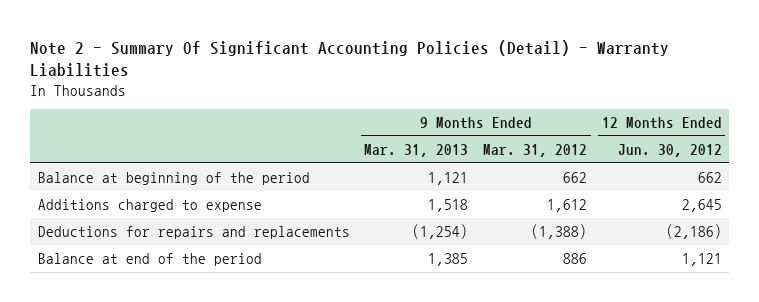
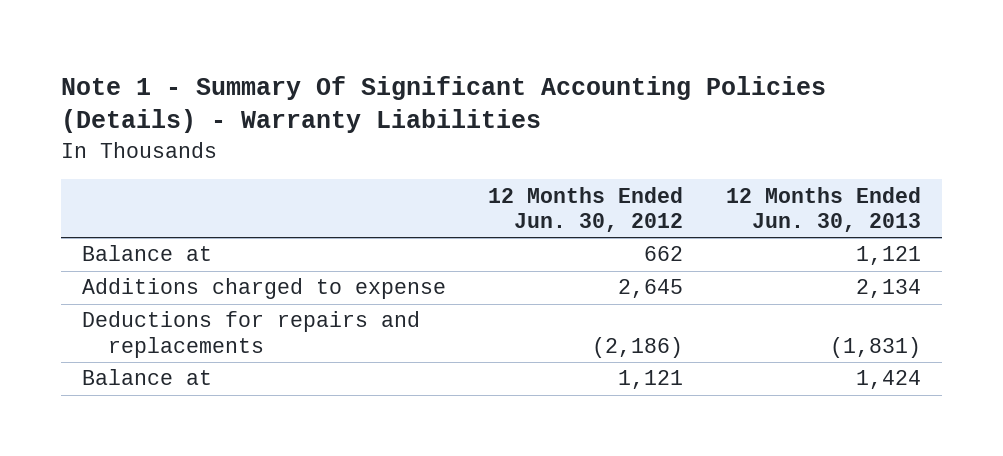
- Note 2 - Summary Of Significant Accounting Policies (Detail) - Warranty Liabilities
+ Note 1 - Summary Of Significant Accounting Policies (Details) - Warranty Liabilities
- | 9 Months Ended Mar. 31, 2013 | 9 Months Ended Mar. 31, 2012 | 12 Months Ended Jun. 30, 2012
+ | 12 Months Ended Jun. 30, 2012 | 12 Months Ended Jun. 30, 2013
- Balance at beginning of the period | 1,121 | 662 | 662
+ Balance at | 662 | 1,121
- Balance at end of the period | 1,385 | 886 | 1,121
+ Balance at | 1,121 | 1,424

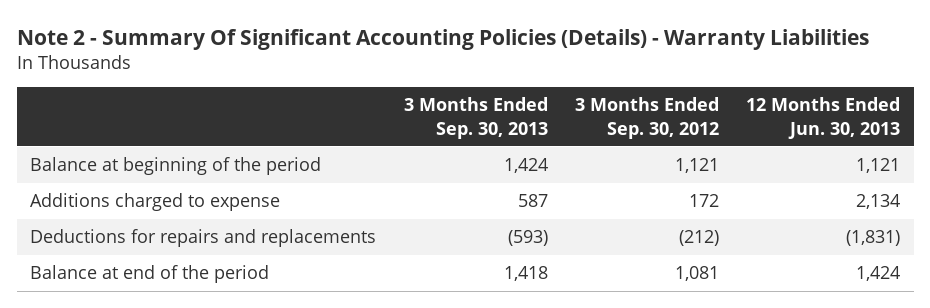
- Note 1 - Summary Of Significant Accounting Policies (Details) - Warranty Liabilities
+ Note 2 - Summary Of Significant Accounting Policies (Details) - Warranty Liabilities
- | 12 Months Ended Jun. 30, 2012 | 12 Months Ended Jun. 30, 2013
+ | 3 Months Ended Sep. 30, 2013 | 3 Months Ended Sep. 30, 2012 | 12 Months Ended Jun. 30, 2013
- Balance at | 662 | 1,121
+ Balance at beginning of the period | 1,424 | 1,121 | 1,121
- Balance at | 1,121 | 1,424
+ Balance at end of the period | 1,418 | 1,081 | 1,424

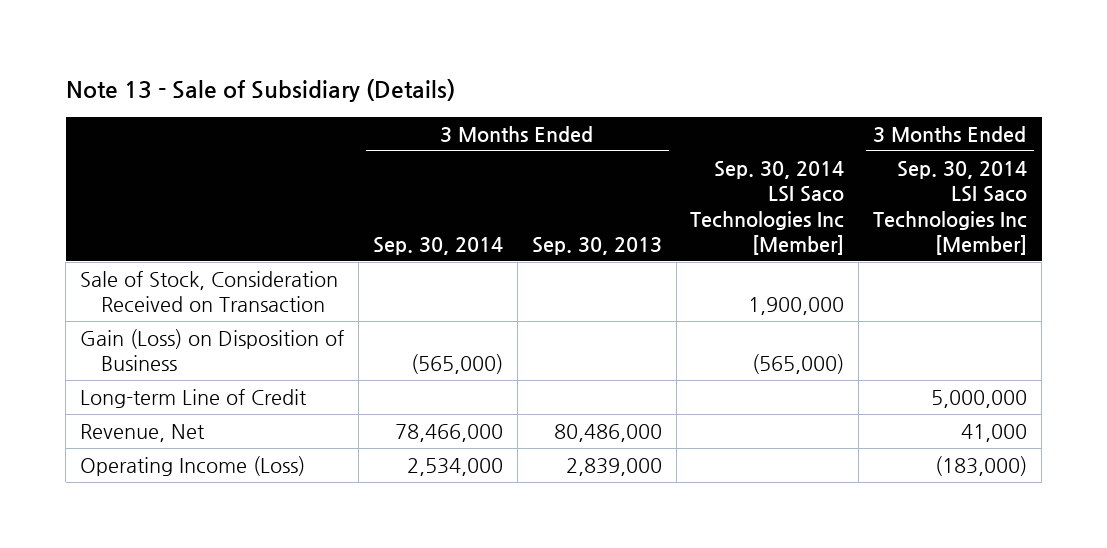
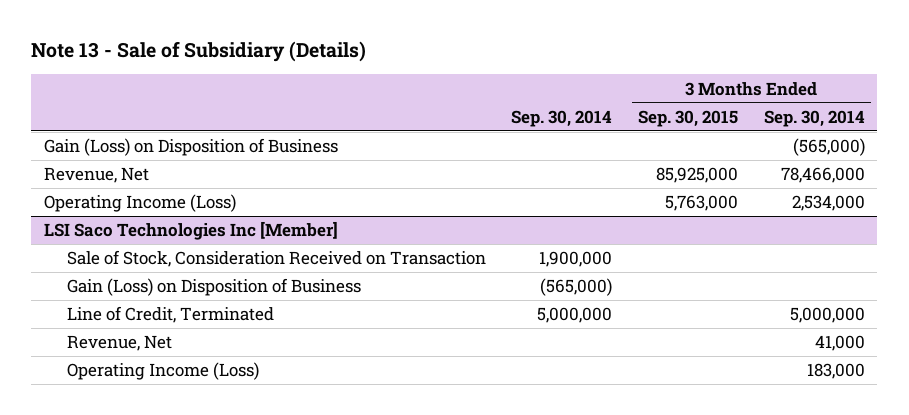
- | 3 Months Ended Sep. 30, 2014 | 3 Months Ended Sep. 30, 2013 | Sep. 30, 2014 LSI Saco Technologies Inc [Member] | 3 Months Ended Sep. 30, 2014 LSI Saco Technologies Inc [Member]
+ | Sep. 30, 2014 | 3 Months Ended Sep. 30, 2015 | 3 Months Ended Sep. 30, 2014
- Sale of Stock, Consideration Received on Transaction | | | 1,900,000 |
- Long-term Line of Credit | | | | 5,000,000
+ LSI Saco Technologies Inc [Member]
+ Sale of Stock, Consideration Received on Transaction | 1,900,000 | |
+ Gain (Loss) on Disposition of Business | (565,000) | |
+ Line of Credit, Terminated | 5,000,000 | | 5,000,000
+ Revenue, Net | | | 41,000
+ Operating Income (Loss) | | | 183,000

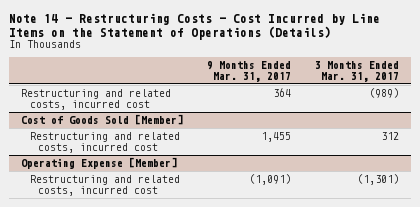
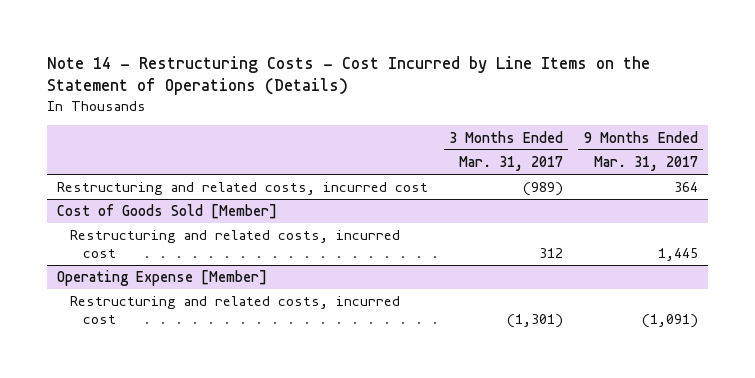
- | 9 Months Ended Mar. 31, 2017 | 3 Months Ended Mar. 31, 2017
+ | 3 Months Ended Mar. 31, 2017 | 9 Months Ended Mar. 31, 2017
@ Cost of Goods Sold [Member]
- Restructuring and related costs, incurred cost | 1,455 | 312
+ Restructuring and related costs, incurred cost | 312 | 1,445

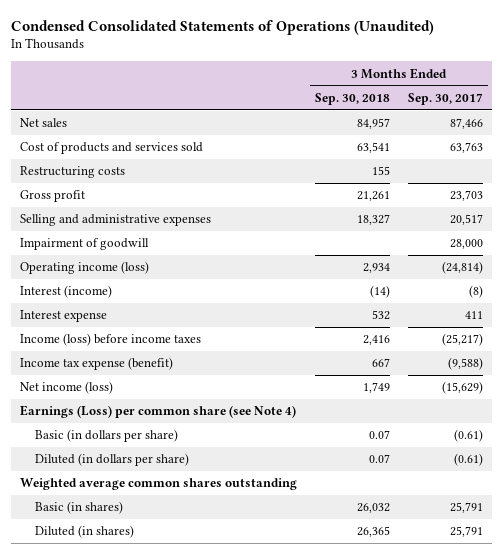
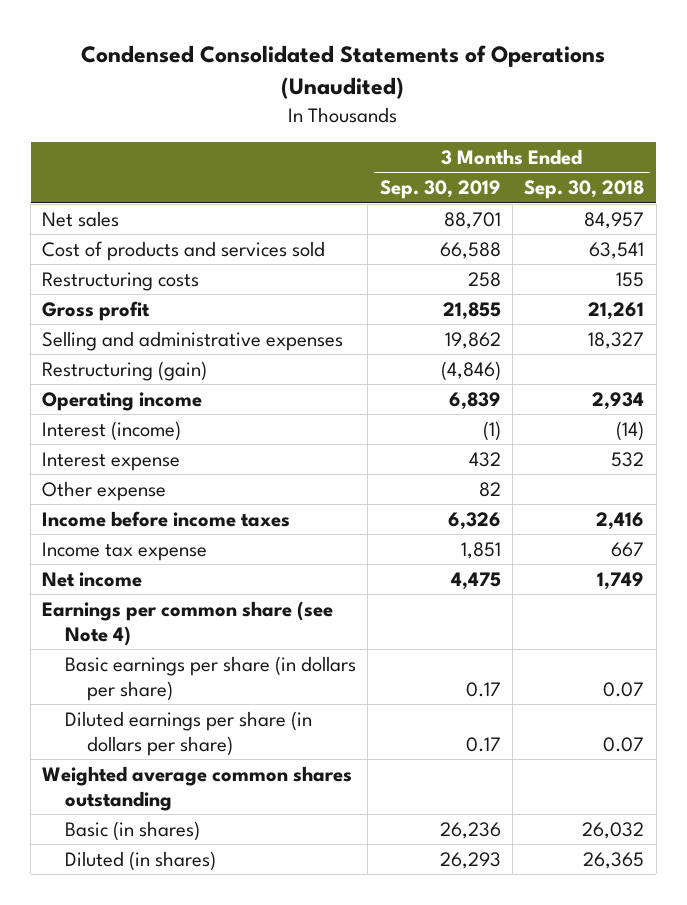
- | 3 Months Ended Sep. 30, 2018 | 3 Months Ended Sep. 30, 2017
+ | 3 Months Ended Sep. 30, 2019 | 3 Months Ended Sep. 30, 2018
- Impairment of goodwill | | 28,000
- Operating income (loss) | 2,934 | (24,814)
+ Restructuring (gain) | (4,846) |
+ Operating income | 6,839 | 2,934
- Income (loss) before income taxes | 2,416 | (25,217)
- Income tax expense (benefit) | 667 | (9,588)
- Net income (loss) | 1,749 | (15,629)
- Earnings (Loss) per common share (see Note 4)
- Basic (in dollars per share) | 0.07 | (0.61)
- Diluted (in dollars per share) | 0.07 | (0.61)
+ Other expense | 82 |
+ Income before income taxes | 6,326 | 2,416
+ Income tax expense | 1,851 | 667
+ Net income | 4,475 | 1,749
+ Earnings per common share (see Note 4)
+ Basic earnings per share (in dollars per share) | 0.17 | 0.07
+ Diluted earnings per share (in dollars per share) | 0.17 | 0.07

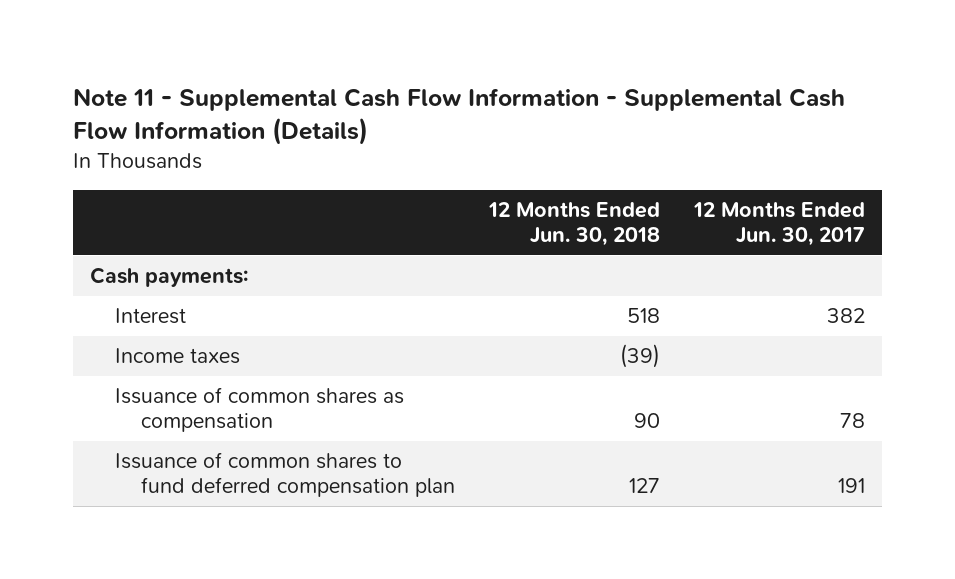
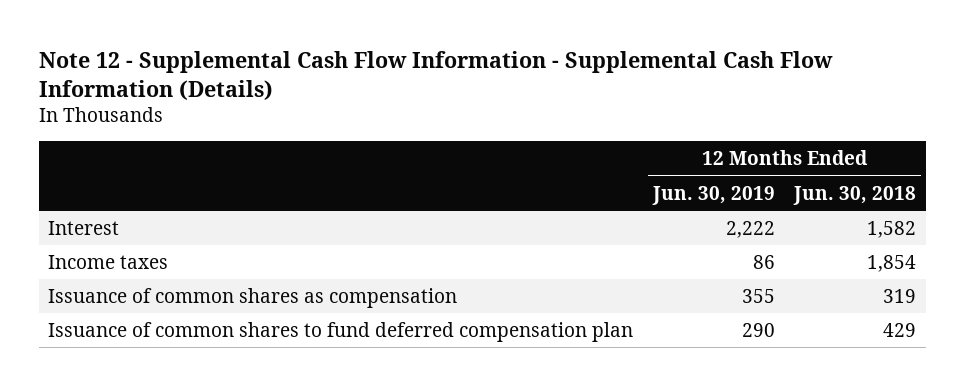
- Note 11 - Supplemental Cash Flow Information - Supplemental Cash Flow Information (Details)
+ Note 12 - Supplemental Cash Flow Information - Supplemental Cash Flow Information (Details)
- | 12 Months Ended Jun. 30, 2018 | 12 Months Ended Jun. 30, 2017
+ | 12 Months Ended Jun. 30, 2019 | 12 Months Ended Jun. 30, 2018
- Cash payments:
- Interest | 518 | 382
- Income taxes | (39) |
- Issuance of common shares as compensation | 90 | 78
- Issuance of common shares to fund deferred compensation plan | 127 | 191
+ Interest | 2,222 | 1,582
+ Income taxes | 86 | 1,854
+ Issuance of common shares as compensation | 355 | 319
+ Issuance of common shares to fund deferred compensation plan | 290 | 429

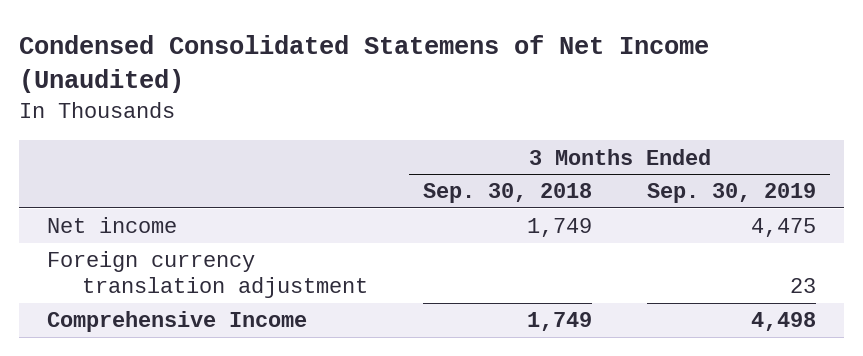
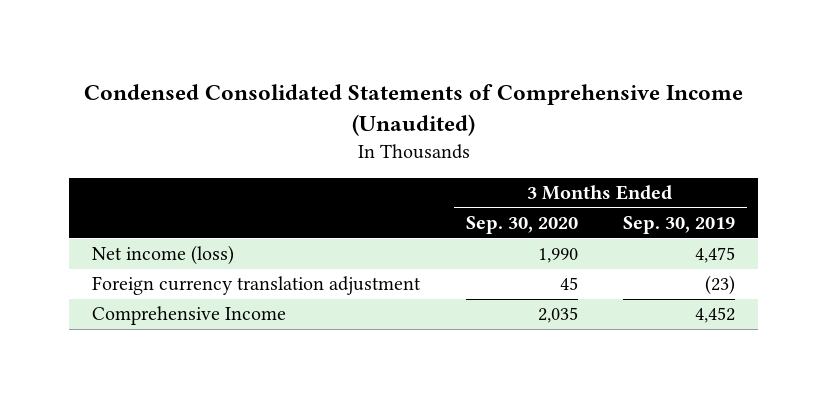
- Condensed Consolidated Statemens of Net Income (Unaudited)
+ Condensed Consolidated Statements of Comprehensive Income (Unaudited)
- | 3 Months Ended Sep. 30, 2018 | 3 Months Ended Sep. 30, 2019
+ | 3 Months Ended Sep. 30, 2020 | 3 Months Ended Sep. 30, 2019
- Net income | 1,749 | 4,475
- Foreign currency translation adjustment | | 23
- Comprehensive Income | 1,749 | 4,498
+ Net income (loss) | 1,990 | 4,475
+ Foreign currency translation adjustment | 45 | (23)
+ Comprehensive Income | 2,035 | 4,452

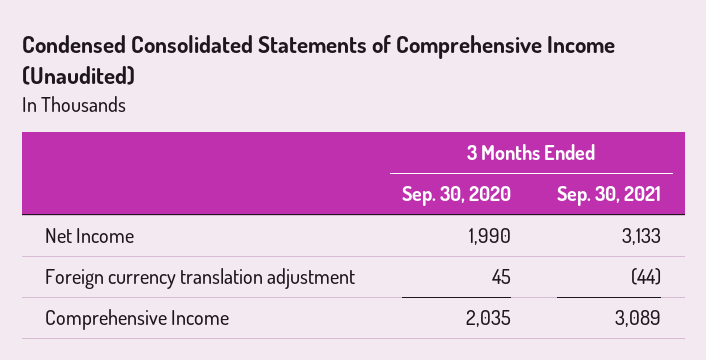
- | 3 Months Ended Sep. 30, 2020 | 3 Months Ended Sep. 30, 2019
+ | 3 Months Ended Sep. 30, 2020 | 3 Months Ended Sep. 30, 2021
- Net income (loss) | 1,990 | 4,475
+ Net Income | 1,990 | 3,133

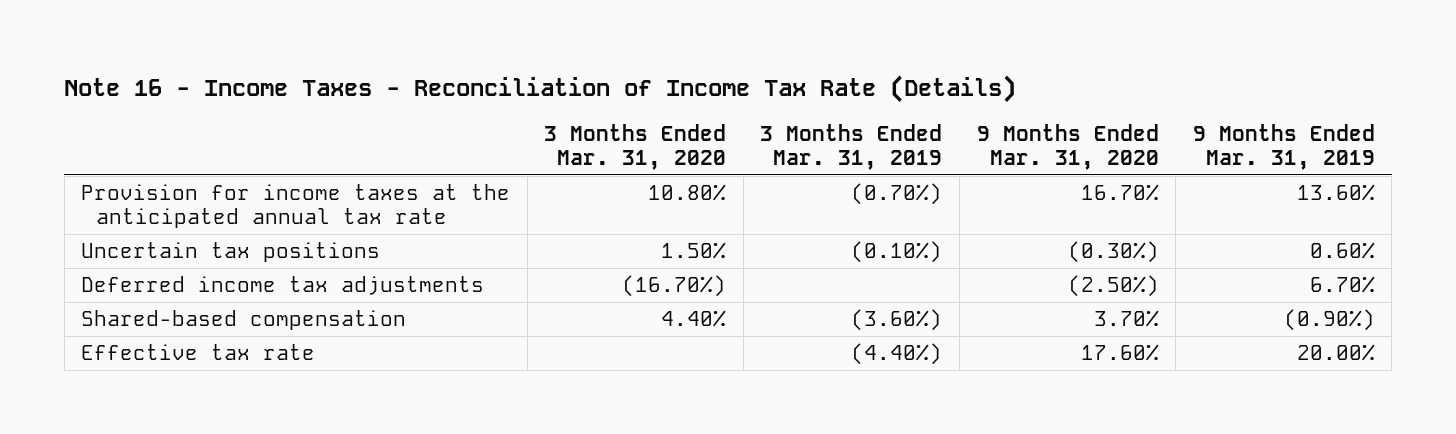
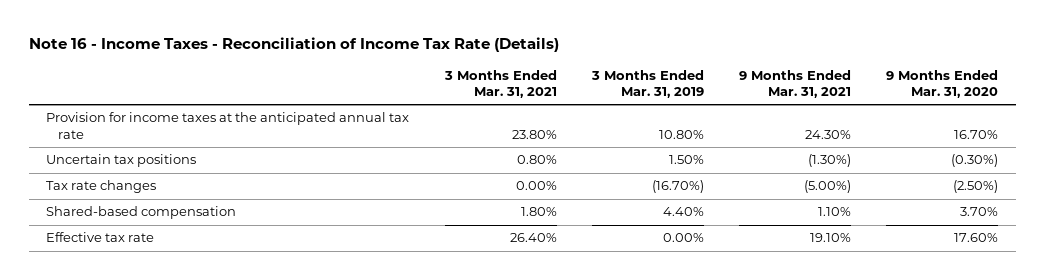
- | 3 Months Ended Mar. 31, 2020 | 3 Months Ended Mar. 31, 2019 | 9 Months Ended Mar. 31, 2020 | 9 Months Ended Mar. 31, 2019
+ | 3 Months Ended Mar. 31, 2021 | 3 Months Ended Mar. 31, 2019 | 9 Months Ended Mar. 31, 2021 | 9 Months Ended Mar. 31, 2020
- Provision for income taxes at the anticipated annual tax rate | 10.80% | (0.70%) | 16.70% | 13.60%
- Uncertain tax positions | 1.50% | (0.10%) | (0.30%) | 0.60%
- Deferred income tax adjustments | (16.70%) | | (2.50%) | 6.70%
- Shared-based compensation | 4.40% | (3.60%) | 3.70% | (0.90%)
- Effective tax rate | | (4.40%) | 17.60% | 20.00%
+ Provision for income taxes at the anticipated annual tax rate | 23.80% | 10.80% | 24.30% | 16.70%
+ Uncertain tax positions | 0.80% | 1.50% | (1.30%) | (0.30%)
+ Tax rate changes | 0.00% | (16.70%) | (5.00%) | (2.50%)
+ Shared-based compensation | 1.80% | 4.40% | 1.10% | 3.70%
+ Effective tax rate | 26.40% | 0.00% | 19.10% | 17.60%

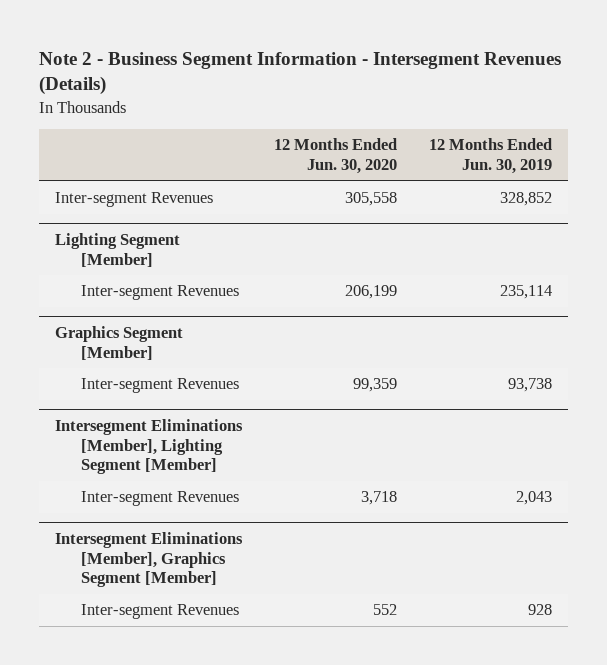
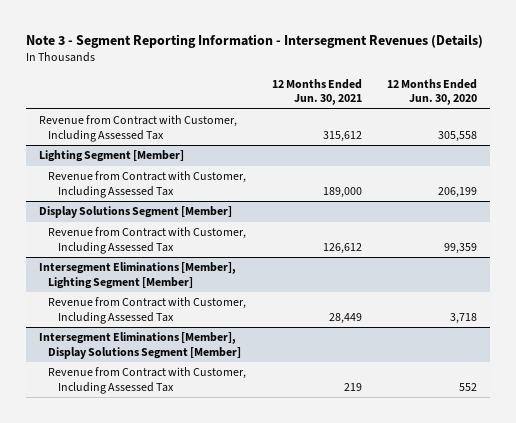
- Note 2 - Business Segment Information - Intersegment Revenues (Details)
+ Note 3 - Segment Reporting Information - Intersegment Revenues (Details)
- | 12 Months Ended Jun. 30, 2020 | 12 Months Ended Jun. 30, 2019
+ | 12 Months Ended Jun. 30, 2021 | 12 Months Ended Jun. 30, 2020
- Inter-segment Revenues | 305,558 | 328,852
+ Revenue from Contract with Customer, Including Assessed Tax | 315,612 | 305,558
@ Lighting Segment [Member]
- Inter-segment Revenues | 206,199 | 235,114
- Graphics Segment [Member]
- Inter-segment Revenues | 99,359 | 93,738
@ Lighting Segment [Member]
+ Revenue from Contract with Customer, Including Assessed Tax | 189,000 | 206,199
+ Display Solutions Segment [Member]
+ Revenue from Contract with Customer, Including Assessed Tax | 126,612 | 99,359
@ Intersegment Eliminations [Member], Lighting Segment [Member]
- Inter-segment Revenues | 3,718 | 2,043
- Intersegment Eliminations [Member], Graphics Segment [Member]
- Inter-segment Revenues | 552 | 928
@ Intersegment Eliminations [Member], Lighting Segment [Member]
+ Revenue from Contract with Customer, Including Assessed Tax | 28,449 | 3,718
+ Intersegment Eliminations [Member], Display Solutions Segment [Member]
+ Revenue from Contract with Customer, Including Assessed Tax | 219 | 552

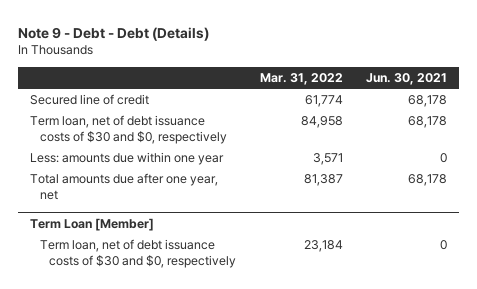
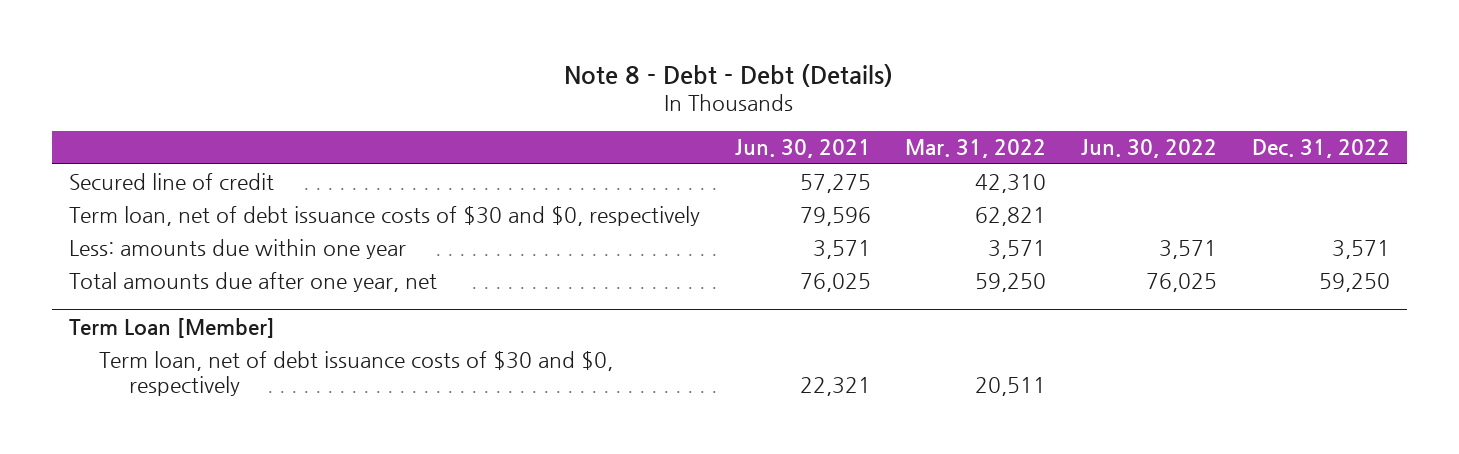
- Note 9 - Debt - Debt (Details)
+ Note 8 - Debt - Debt (Details)
- | Mar. 31, 2022 | Jun. 30, 2021
+ | Jun. 30, 2021 | Mar. 31, 2022 | Jun. 30, 2022 | Dec. 31, 2022
- Secured line of credit | 61,774 | 68,178
- Term loan, net of debt issuance costs of $30 and $0, respectively | 84,958 | 68,178
- Less: amounts due within one year | 3,571 | 0
- Total amounts due after one year, net | 81,387 | 68,178
+ Secured line of credit | 57,275 | 42,310 | |
+ Term loan, net of debt issuance costs of $30 and $0, respectively | 79,596 | 62,821 | |
+ Less: amounts due within one year | 3,571 | 3,571 | 3,571 | 3,571
+ Total amounts due after one year, net | 76,025 | 59,250 | 76,025 | 59,250
@ Term Loan [Member]
- Term loan, net of debt issuance costs of $30 and $0, respectively | 23,184 | 0
+ Term loan, net of debt issuance costs of $30 and $0, respectively | 22,321 | 20,511 | |

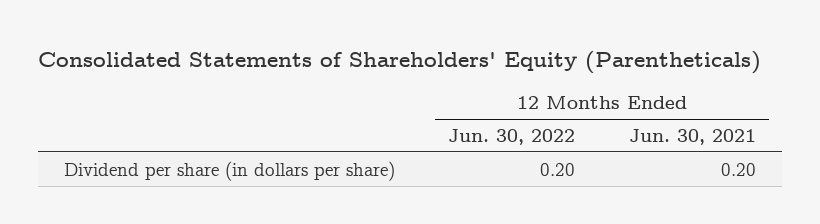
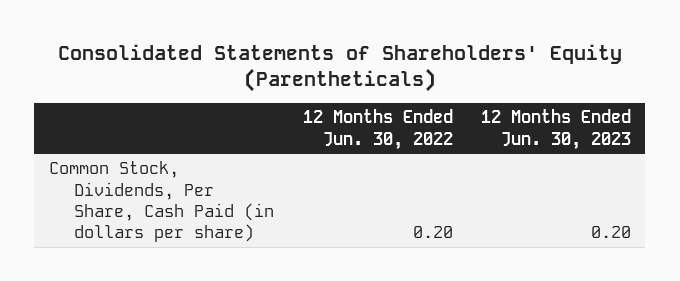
- | 12 Months Ended Jun. 30, 2022 | 12 Months Ended Jun. 30, 2021
+ | 12 Months Ended Jun. 30, 2022 | 12 Months Ended Jun. 30, 2023
- Dividend per share (in dollars per share) | 0.20 | 0.20
+ Common Stock, Dividends, Per Share, Cash Paid (in dollars per share) | 0.20 | 0.20

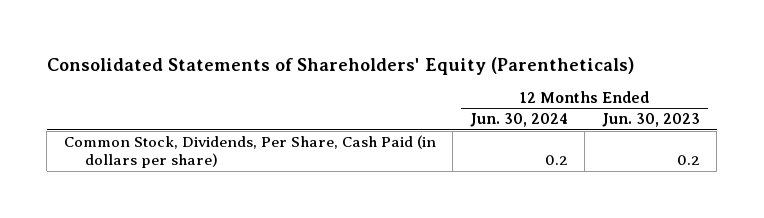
- | 12 Months Ended Jun. 30, 2022 | 12 Months Ended Jun. 30, 2023
+ | 12 Months Ended Jun. 30, 2024 | 12 Months Ended Jun. 30, 2023
- Common Stock, Dividends, Per Share, Cash Paid (in dollars per share) | 0.20 | 0.20
+ Common Stock, Dividends, Per Share, Cash Paid (in dollars per share) | 0.2 | 0.2

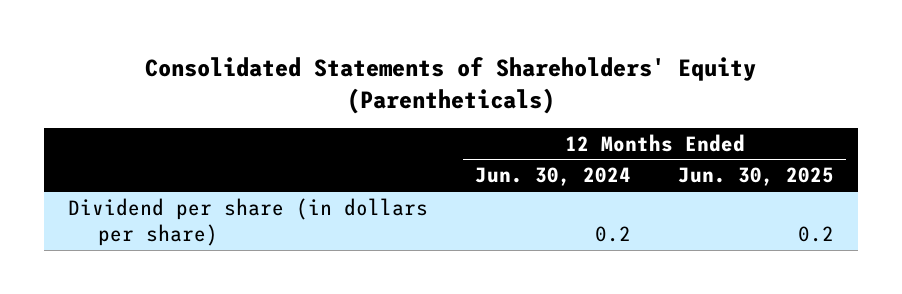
- | 12 Months Ended Jun. 30, 2024 | 12 Months Ended Jun. 30, 2023
+ | 12 Months Ended Jun. 30, 2024 | 12 Months Ended Jun. 30, 2025
- Common Stock, Dividends, Per Share, Cash Paid (in dollars per share) | 0.2 | 0.2
+ Dividend per share (in dollars per share) | 0.2 | 0.2

